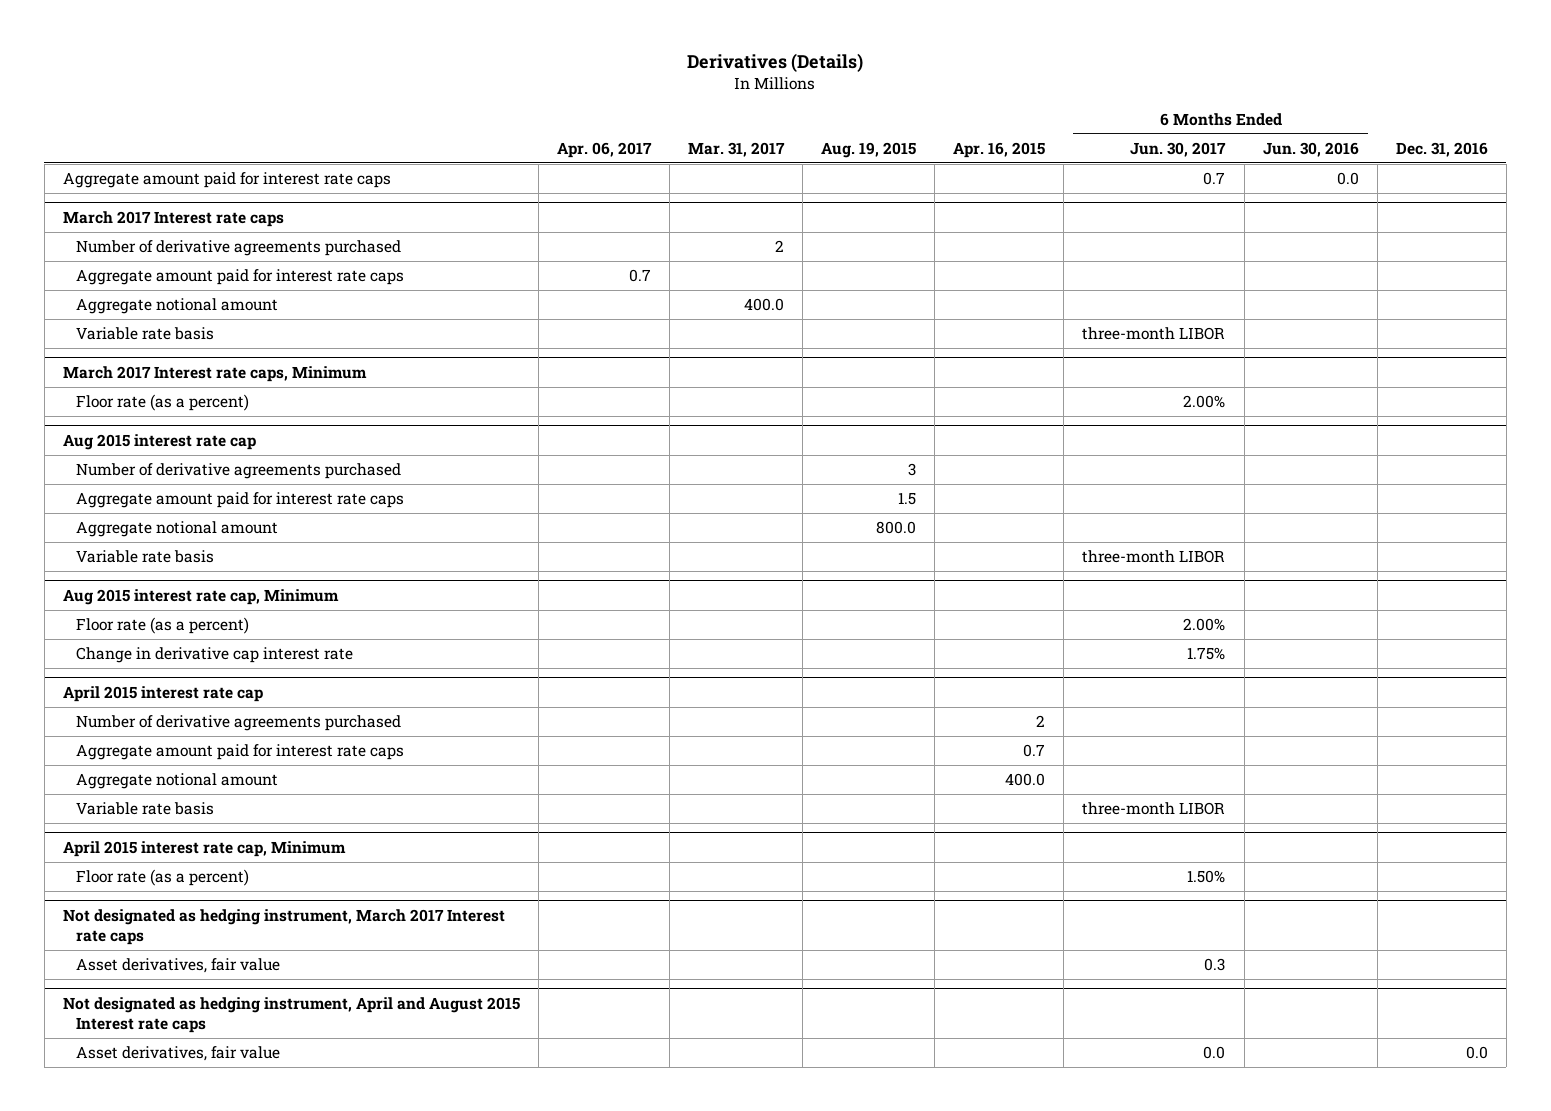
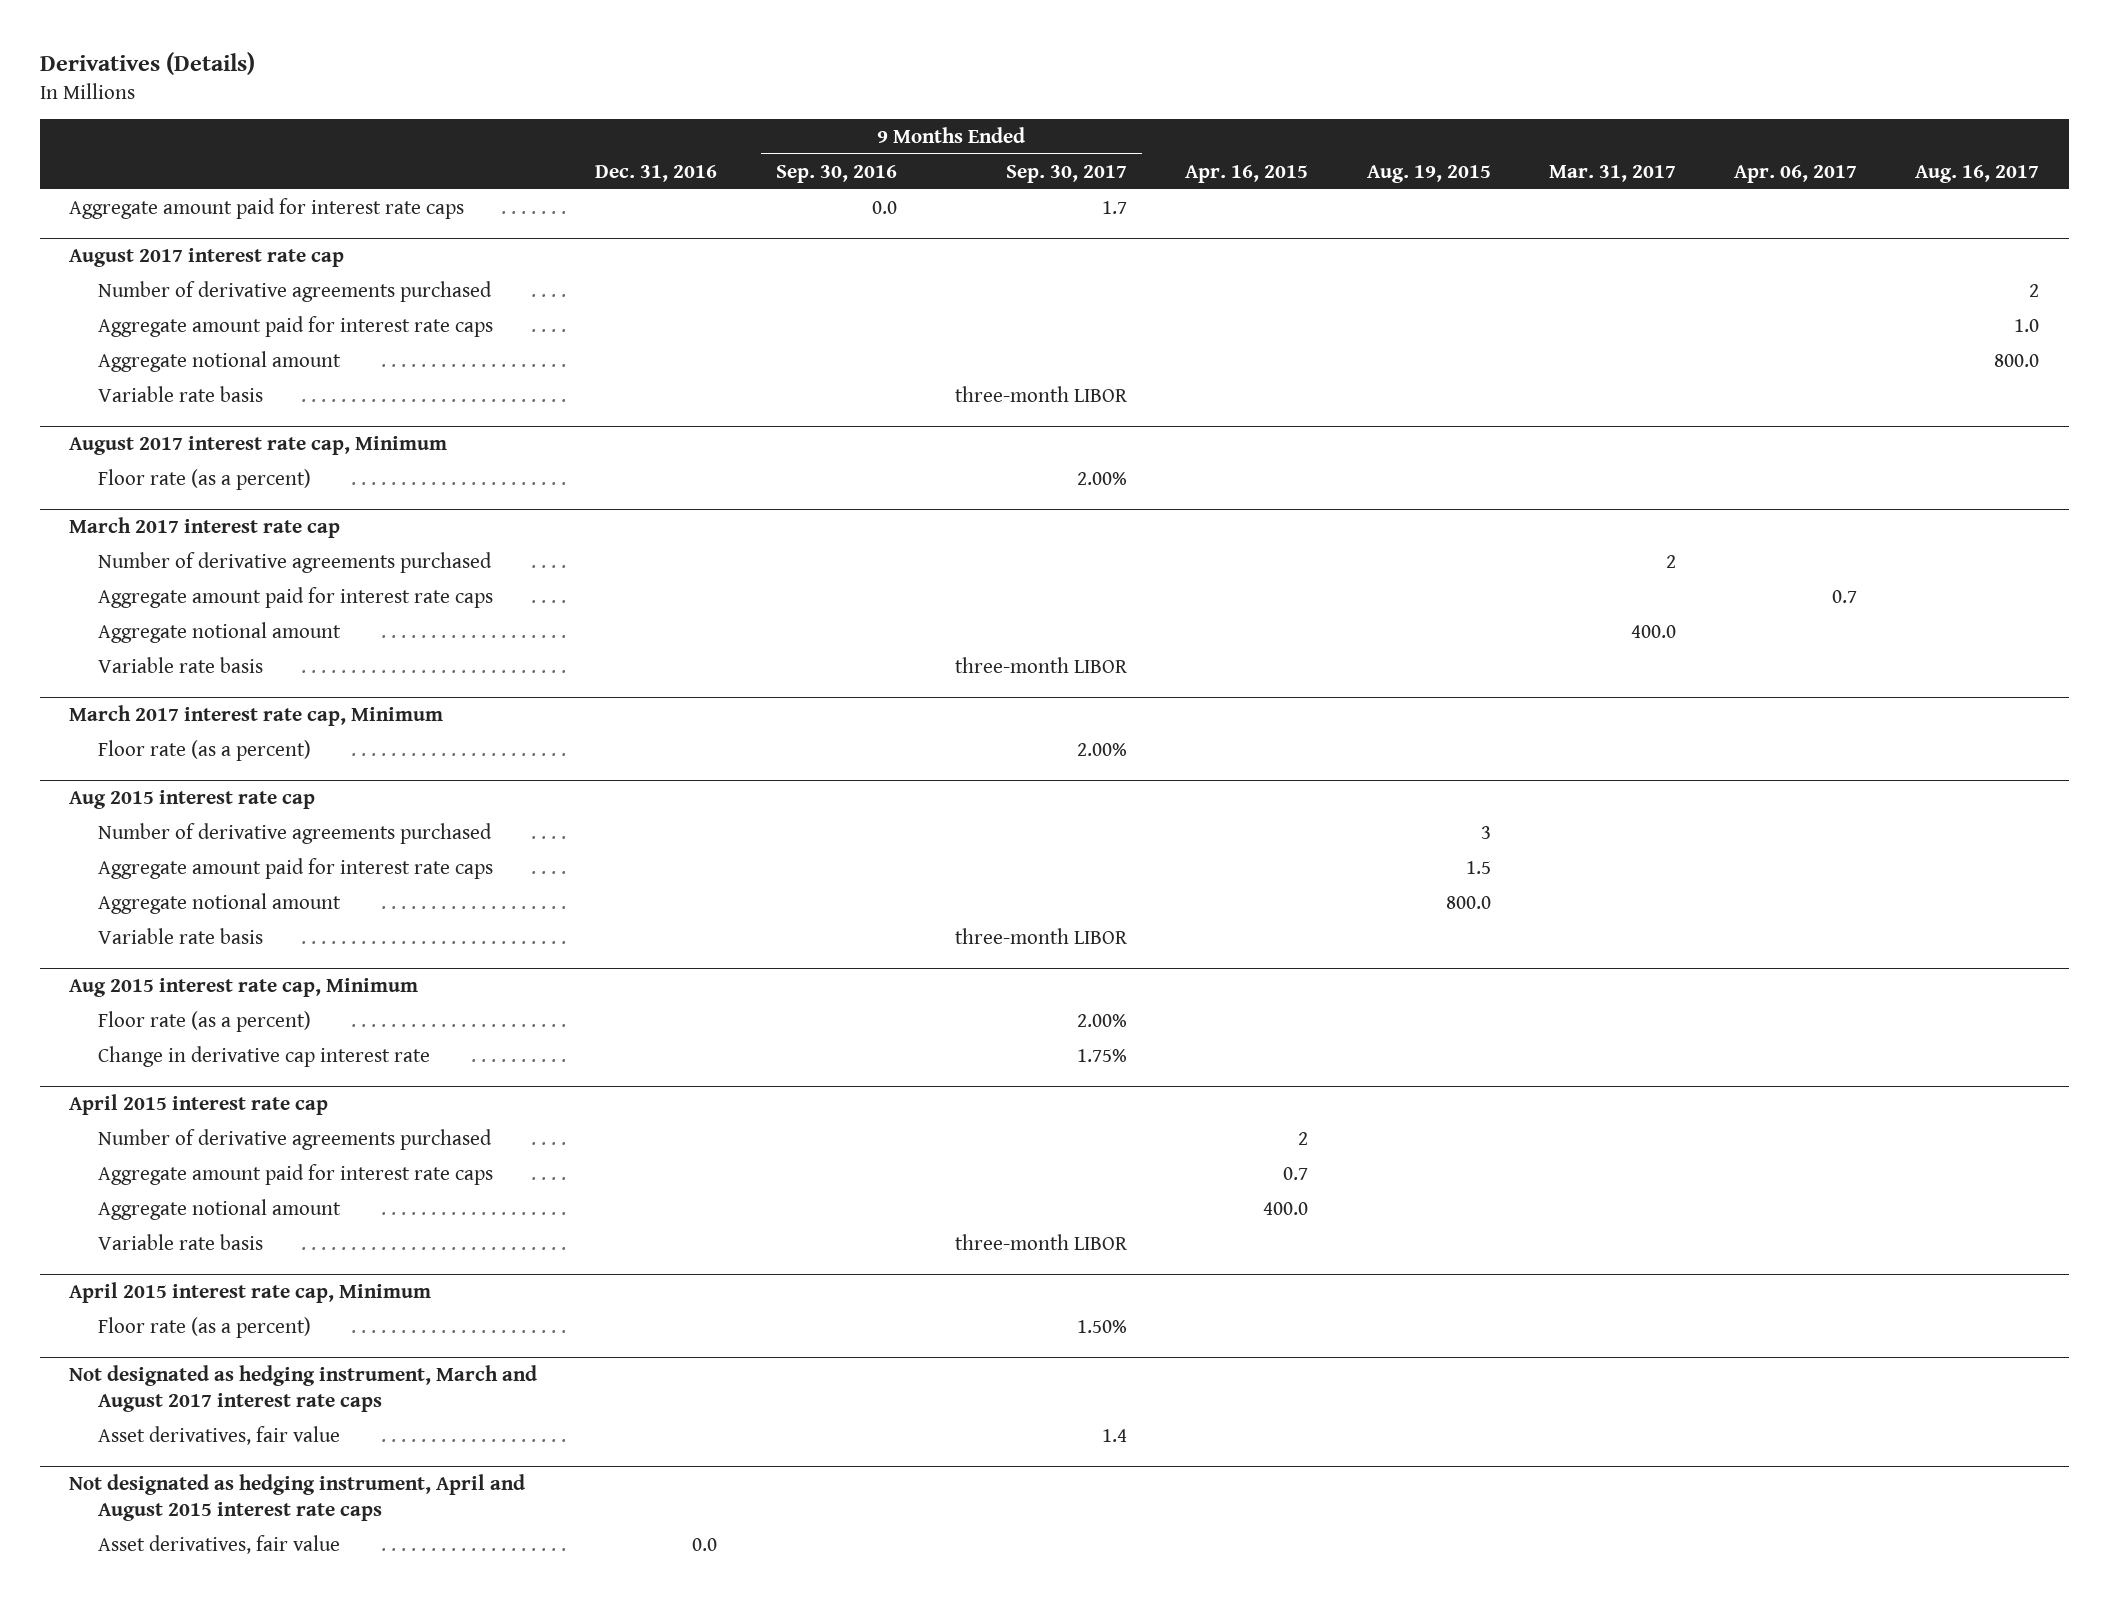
- | Apr. 06, 2017 | Mar. 31, 2017 | Aug. 19, 2015 | Apr. 16, 2015 | 6 Months Ended Jun. 30, 2017 | 6 Months Ended Jun. 30, 2016 | Dec. 31, 2016
+ | Dec. 31, 2016 | 9 Months Ended Sep. 30, 2016 | 9 Months Ended Sep. 30, 2017 | Apr. 16, 2015 | Aug. 19, 2015 | Mar. 31, 2017 | Apr. 06, 2017 | Aug. 16, 2017
- March 2017 Interest rate caps
+ August 2017 interest rate cap
+ Number of derivative agreements purchased | | | | | | | | 2
+ Aggregate amount paid for interest rate caps | | | | | | | | 1.0
+ Aggregate notional amount | | | | | | | | 800.0
+ Variable rate basis | | | three-month LIBOR | | | | |
+ August 2017 interest rate cap, Minimum
+ Floor rate (as a percent) | | | 2.00% | | | | |
+ March 2017 interest rate cap
- March 2017 Interest rate caps, Minimum
+ March 2017 interest rate cap, Minimum
- Not designated as hedging instrument, March 2017 Interest rate caps
+ Not designated as hedging instrument, March and August 2017 interest rate caps
- Not designated as hedging instrument, April and August 2015 Interest rate caps
+ Not designated as hedging instrument, April and August 2015 interest rate caps

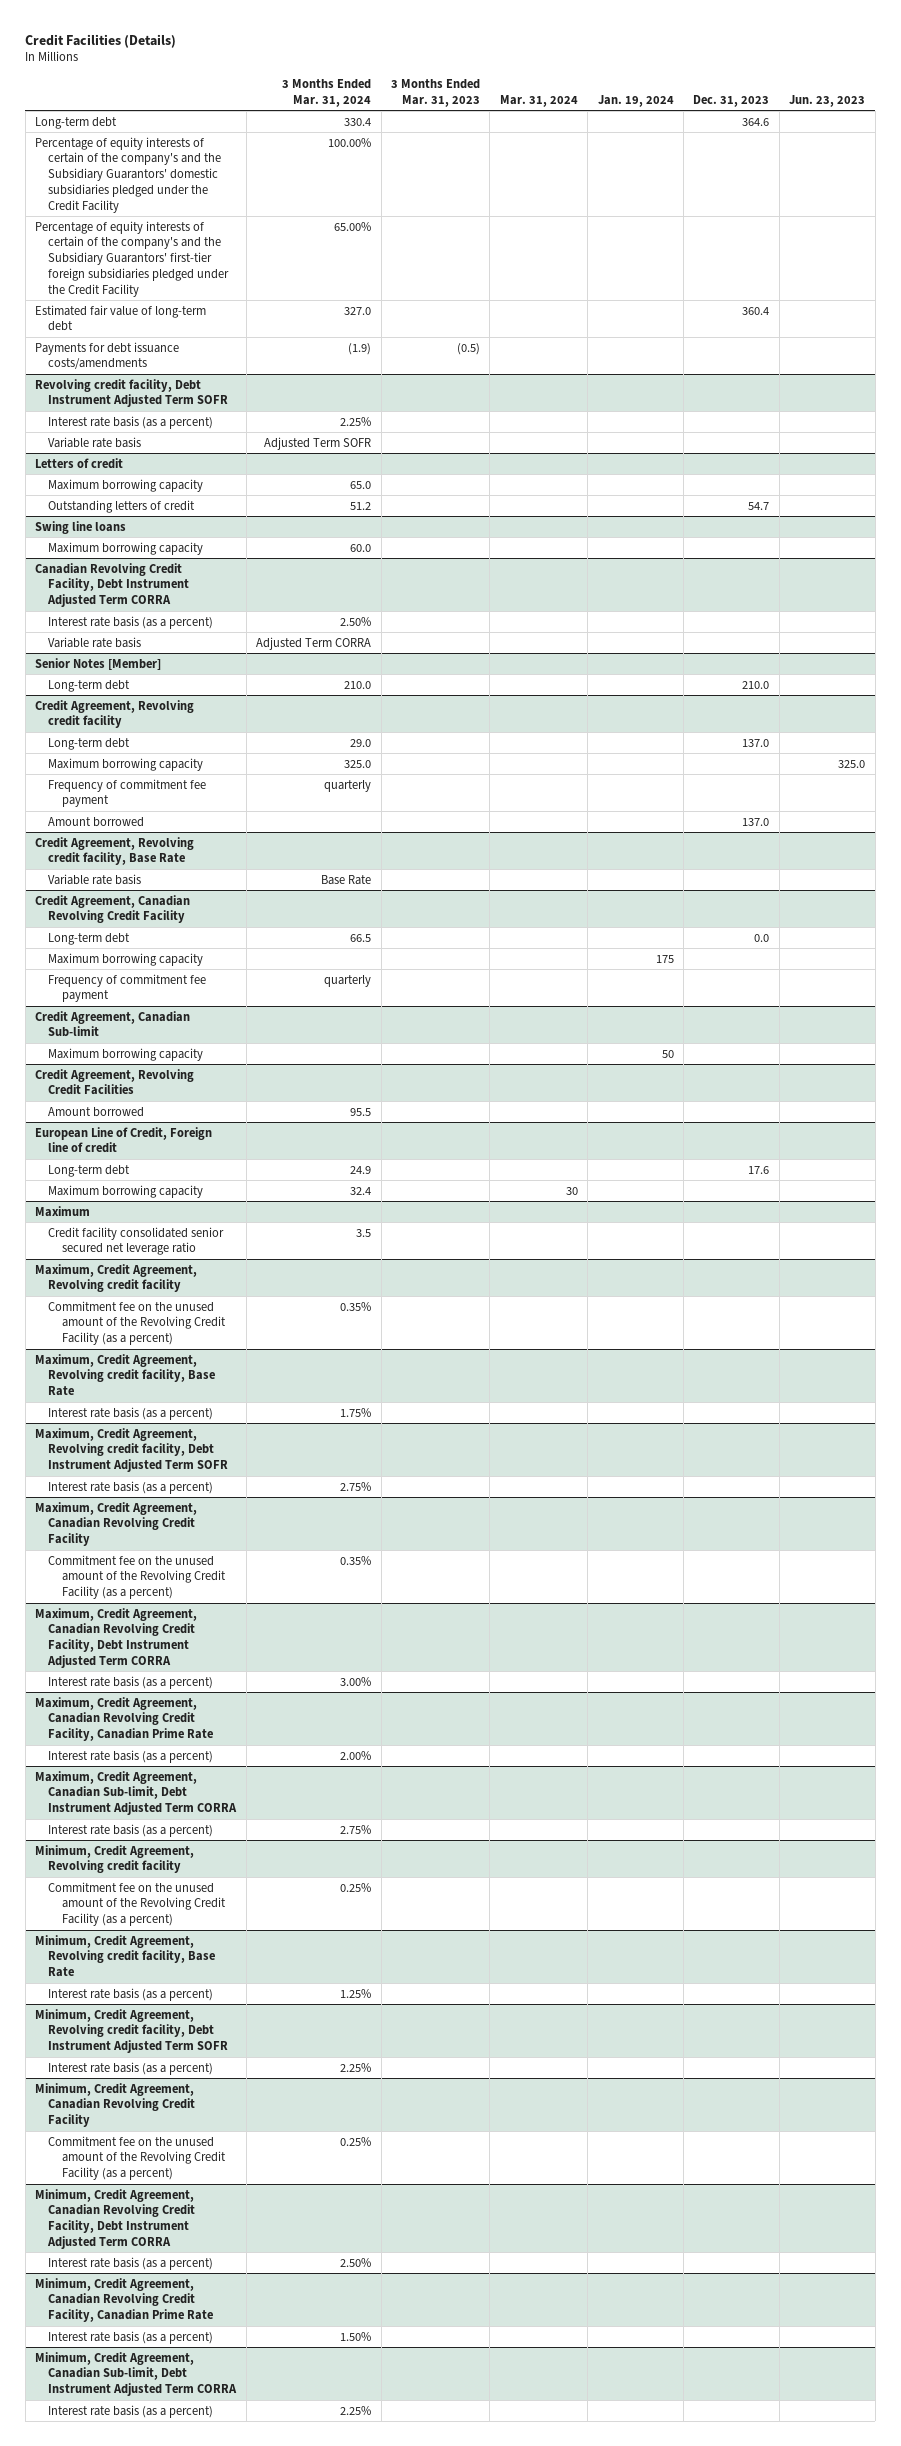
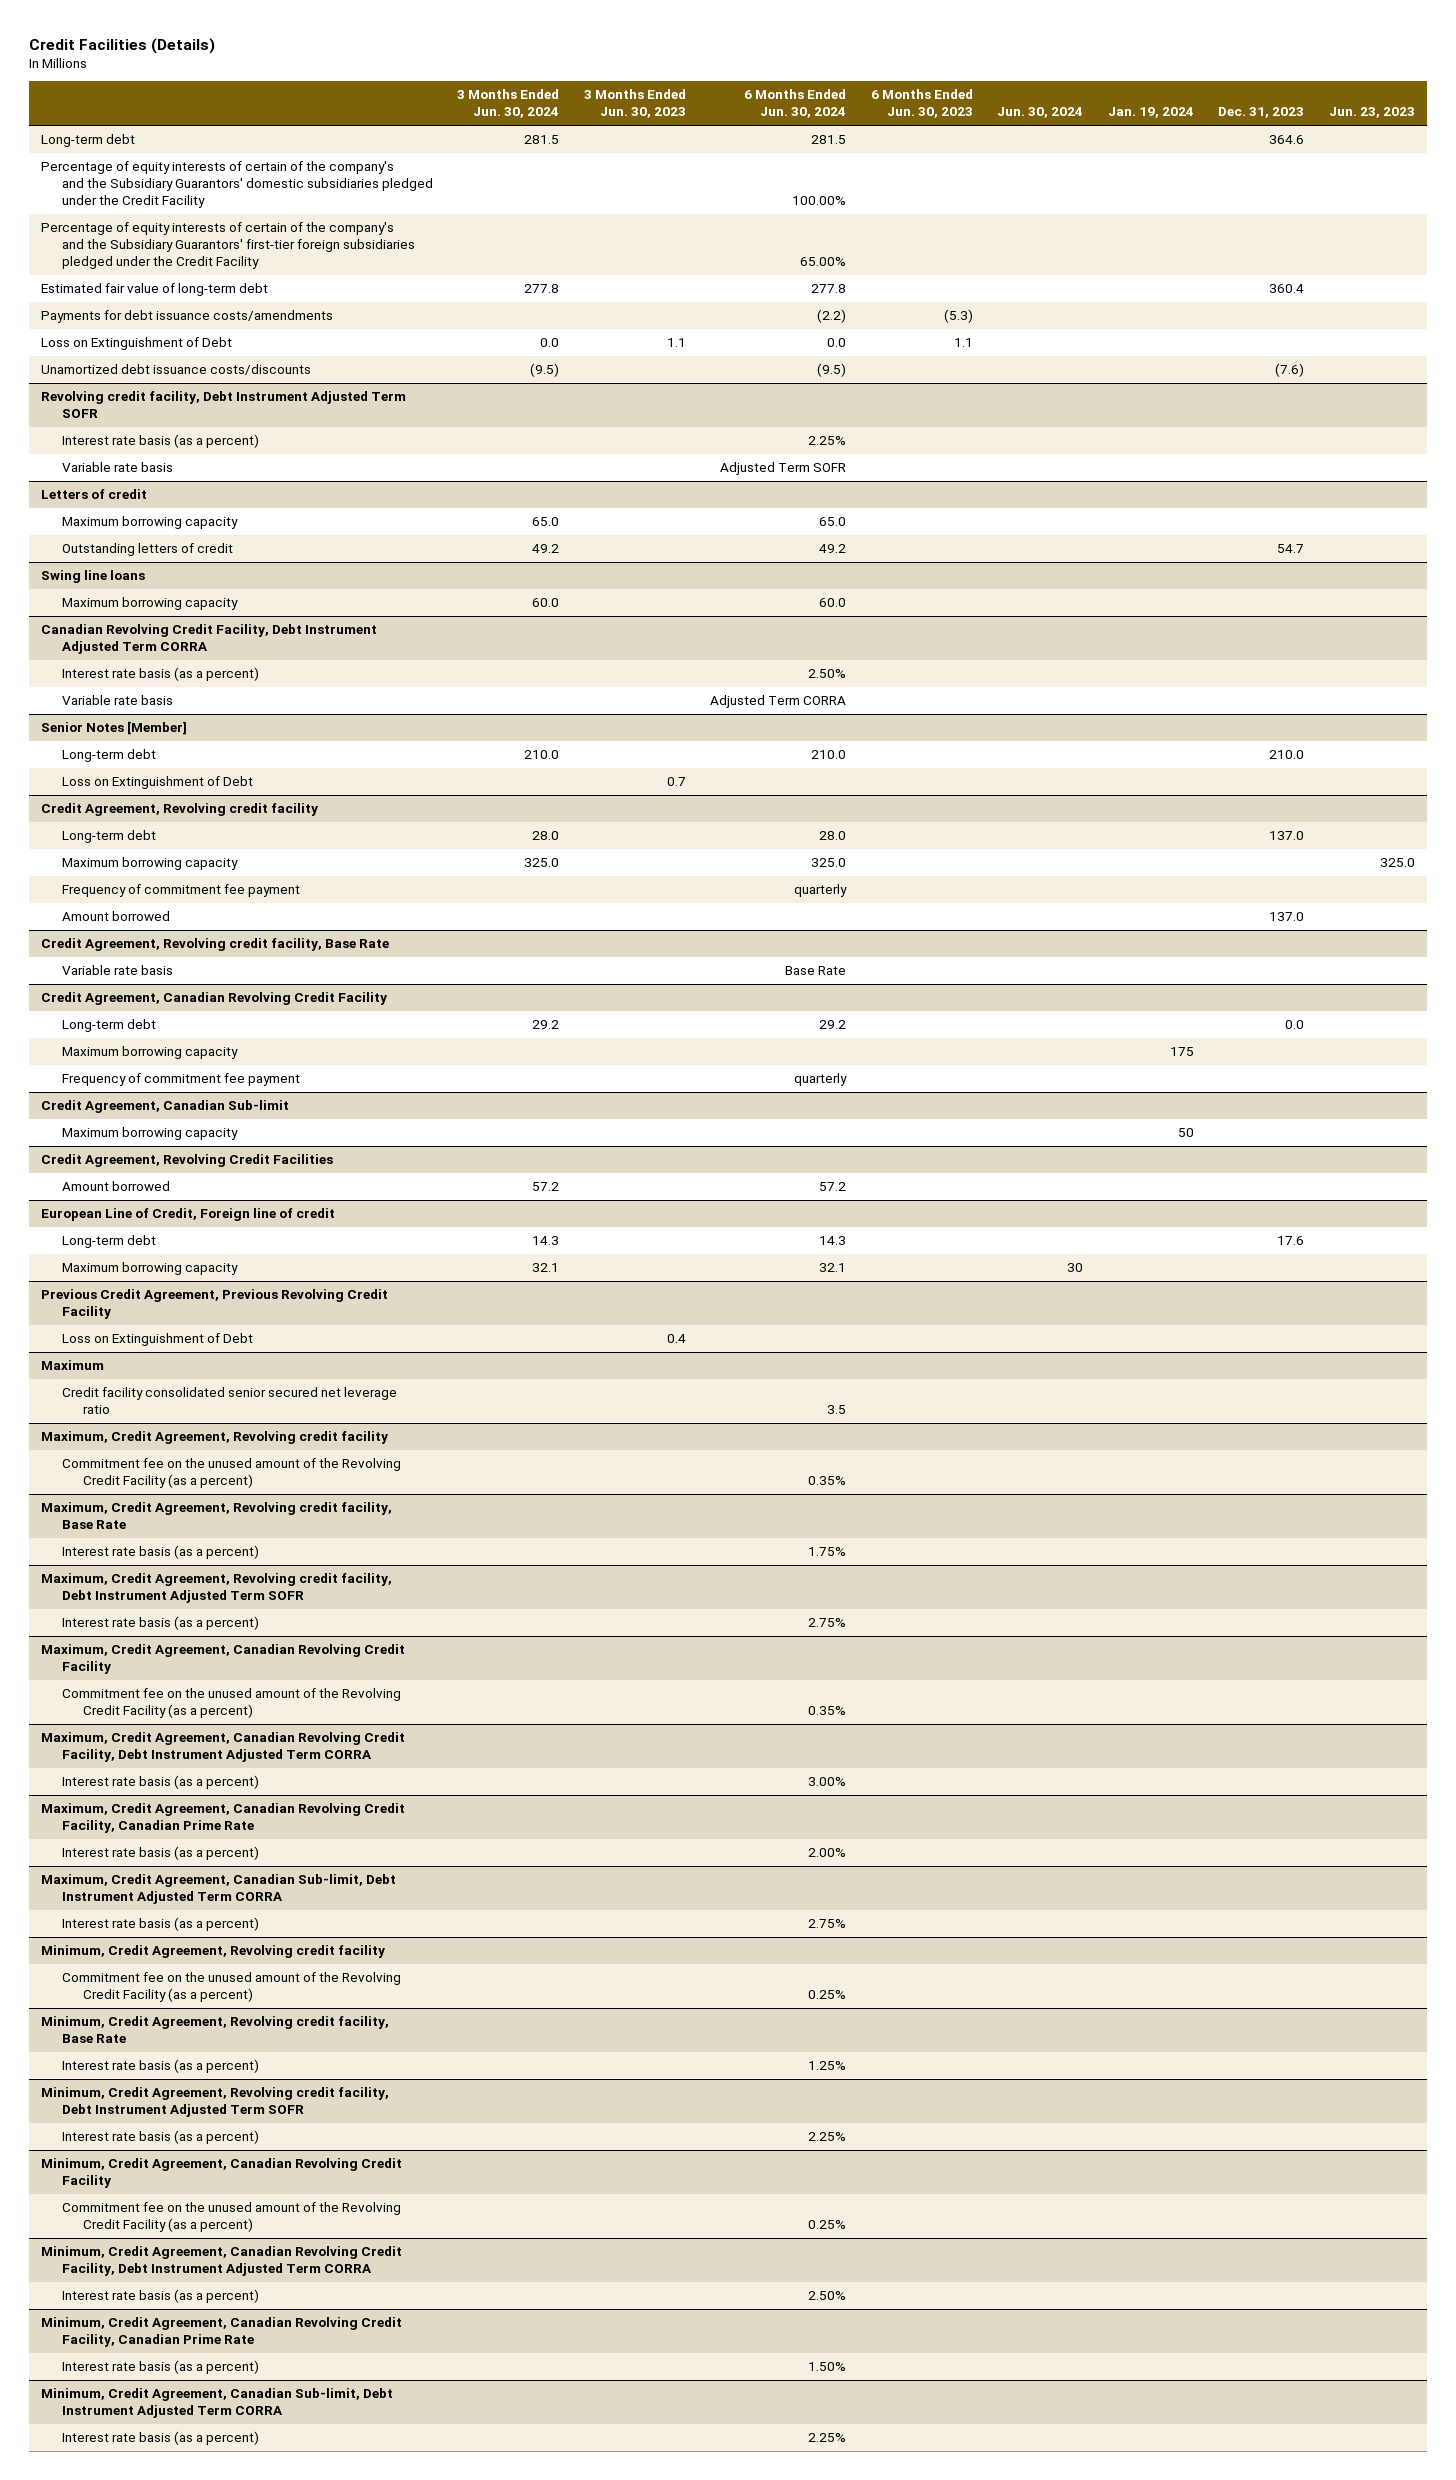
- | 3 Months Ended Mar. 31, 2024 | 3 Months Ended Mar. 31, 2023 | Mar. 31, 2024 | Jan. 19, 2024 | Dec. 31, 2023 | Jun. 23, 2023
+ | 3 Months Ended Jun. 30, 2024 | 3 Months Ended Jun. 30, 2023 | 6 Months Ended Jun. 30, 2024 | 6 Months Ended Jun. 30, 2023 | Jun. 30, 2024 | Jan. 19, 2024 | Dec. 31, 2023 | Jun. 23, 2023
+ Loss on Extinguishment of Debt | 0.0 | 1.1 | 0.0 | 1.1 | | | |
+ Unamortized debt issuance costs/discounts | (9.5) | | (9.5) | | | | (7.6) |
@ Senior Notes [Member]
+ Loss on Extinguishment of Debt | | 0.7 | | | | | |
+ Previous Credit Agreement, Previous Revolving Credit Facility
+ Loss on Extinguishment of Debt | | 0.4 | | | | | |

